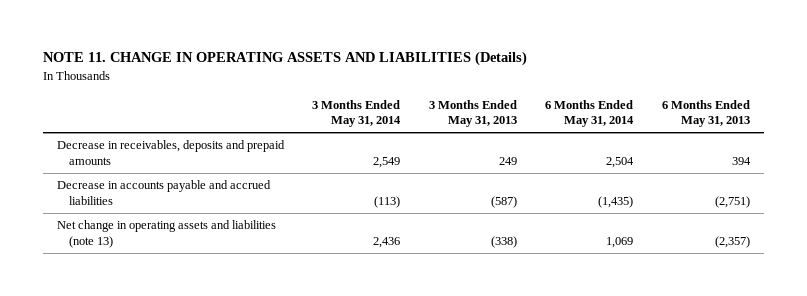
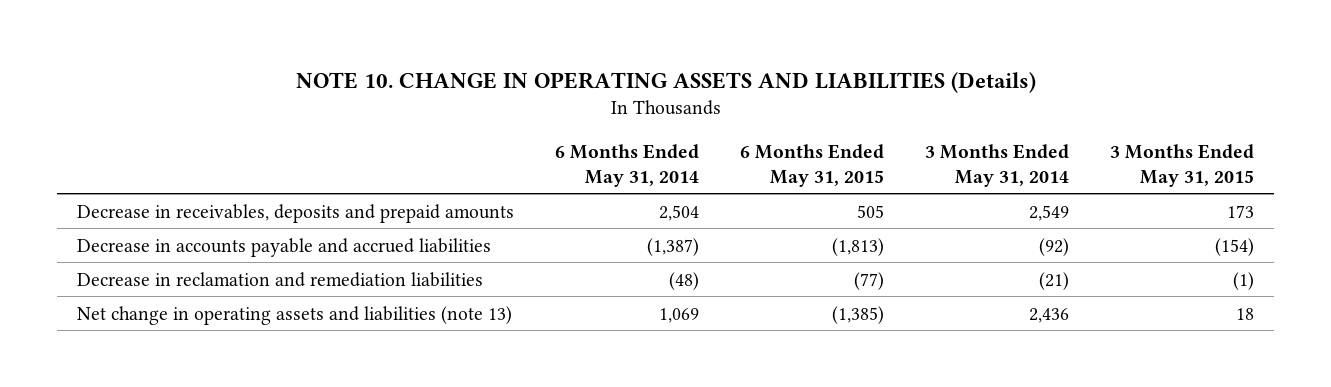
- NOTE 11. CHANGE IN OPERATING ASSETS AND LIABILITIES (Details)
+ NOTE 10. CHANGE IN OPERATING ASSETS AND LIABILITIES (Details)
- | 3 Months Ended May 31, 2014 | 3 Months Ended May 31, 2013 | 6 Months Ended May 31, 2014 | 6 Months Ended May 31, 2013
+ | 6 Months Ended May 31, 2014 | 6 Months Ended May 31, 2015 | 3 Months Ended May 31, 2014 | 3 Months Ended May 31, 2015
- Decrease in accounts payable and accrued liabilities | (113) | (587) | (1,435) | (2,751)
+ Decrease in accounts payable and accrued liabilities | (1,387) | (1,813) | (92) | (154)
+ Decrease in reclamation and remediation liabilities | (48) | (77) | (21) | (1)

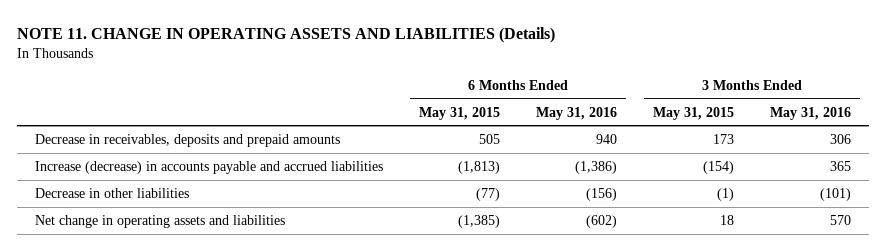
- NOTE 10. CHANGE IN OPERATING ASSETS AND LIABILITIES (Details)
+ NOTE 11. CHANGE IN OPERATING ASSETS AND LIABILITIES (Details)
- | 6 Months Ended May 31, 2014 | 6 Months Ended May 31, 2015 | 3 Months Ended May 31, 2014 | 3 Months Ended May 31, 2015
+ | 6 Months Ended May 31, 2015 | 6 Months Ended May 31, 2016 | 3 Months Ended May 31, 2015 | 3 Months Ended May 31, 2016
- Decrease in accounts payable and accrued liabilities | (1,387) | (1,813) | (92) | (154)
- Decrease in reclamation and remediation liabilities | (48) | (77) | (21) | (1)
- Net change in operating assets and liabilities (note 13) | 1,069 | (1,385) | 2,436 | 18
+ Increase (decrease) in accounts payable and accrued liabilities | (1,813) | (1,386) | (154) | 365
+ Decrease in other liabilities | (77) | (156) | (1) | (101)
+ Net change in operating assets and liabilities | (1,385) | (602) | 18 | 570

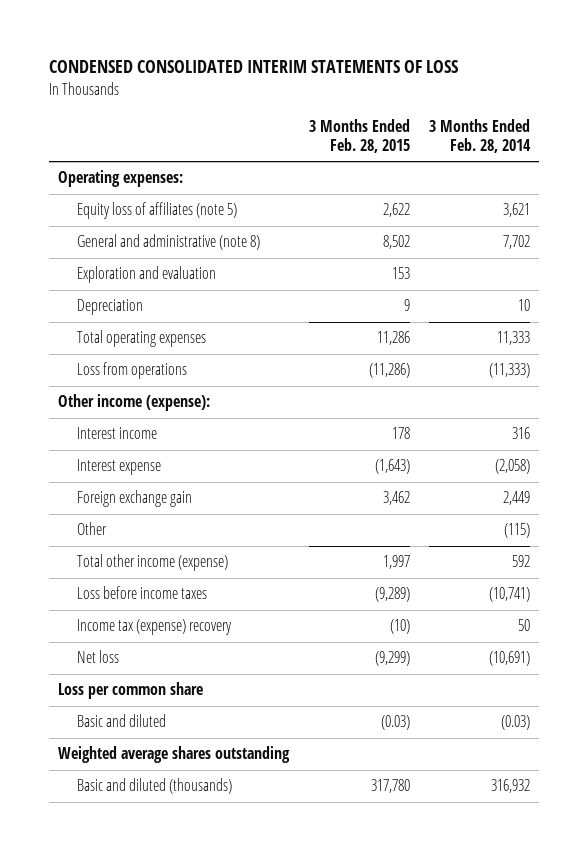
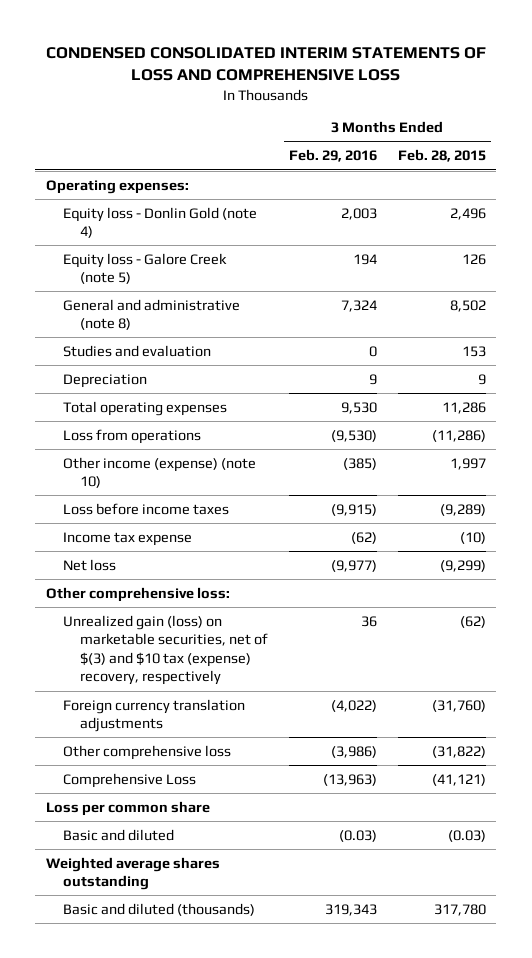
- CONDENSED CONSOLIDATED INTERIM STATEMENTS OF LOSS
+ CONDENSED CONSOLIDATED INTERIM STATEMENTS OF LOSS AND COMPREHENSIVE LOSS
- | 3 Months Ended Feb. 28, 2015 | 3 Months Ended Feb. 28, 2014
+ | 3 Months Ended Feb. 29, 2016 | 3 Months Ended Feb. 28, 2015
- Equity loss of affiliates (note 5) | 2,622 | 3,621
+ Equity loss - Donlin Gold (note 4) | 2,003 | 2,496
+ Equity loss - Galore Creek (note 5) | 194 | 126
- Exploration and evaluation | 153 |
+ Studies and evaluation | 0 | 153
- Other income (expense):
- Interest income | 178 | 316
- Interest expense | (1,643) | (2,058)
- Foreign exchange gain | 3,462 | 2,449
- Other | | (115)
- Total other income (expense) | 1,997 | 592
+ Other income (expense) (note 10) | (385) | 1,997
- Income tax (expense) recovery | (10) | 50
+ Income tax expense | (62) | (10)
+ Other comprehensive loss:
+ Unrealized gain (loss) on marketable securities, net of $(3) and $10 tax (expense) recovery, respectively | 36 | (62)
+ Foreign currency translation adjustments | (4,022) | (31,760)
+ Other comprehensive loss | (3,986) | (31,822)
+ Comprehensive Loss | (13,963) | (41,121)

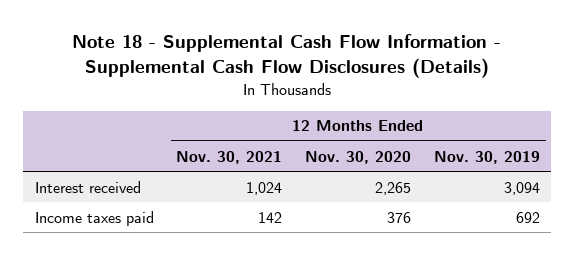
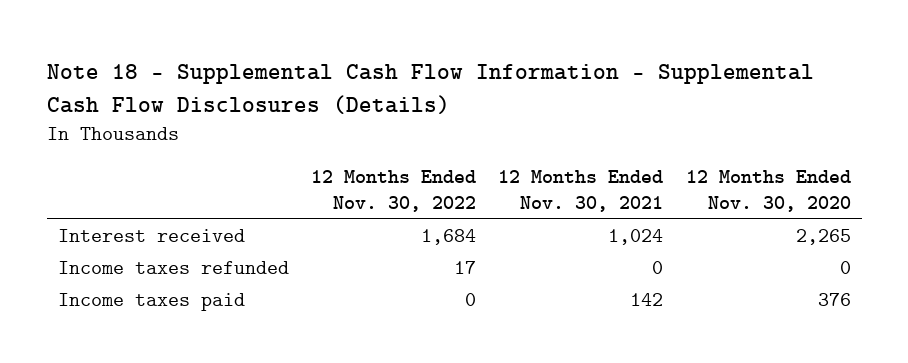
- | 12 Months Ended Nov. 30, 2021 | 12 Months Ended Nov. 30, 2020 | 12 Months Ended Nov. 30, 2019
+ | 12 Months Ended Nov. 30, 2022 | 12 Months Ended Nov. 30, 2021 | 12 Months Ended Nov. 30, 2020
+ Income taxes refunded | 17 | 0 | 0

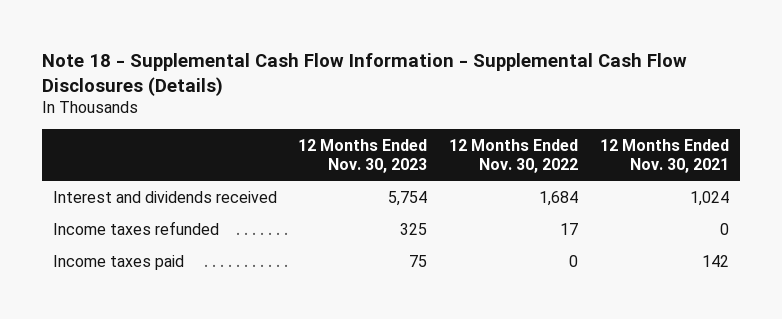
- | 12 Months Ended Nov. 30, 2022 | 12 Months Ended Nov. 30, 2021 | 12 Months Ended Nov. 30, 2020
+ | 12 Months Ended Nov. 30, 2023 | 12 Months Ended Nov. 30, 2022 | 12 Months Ended Nov. 30, 2021
- Interest received | 1,684 | 1,024 | 2,265
+ Interest and dividends received | 5,754 | 1,684 | 1,024

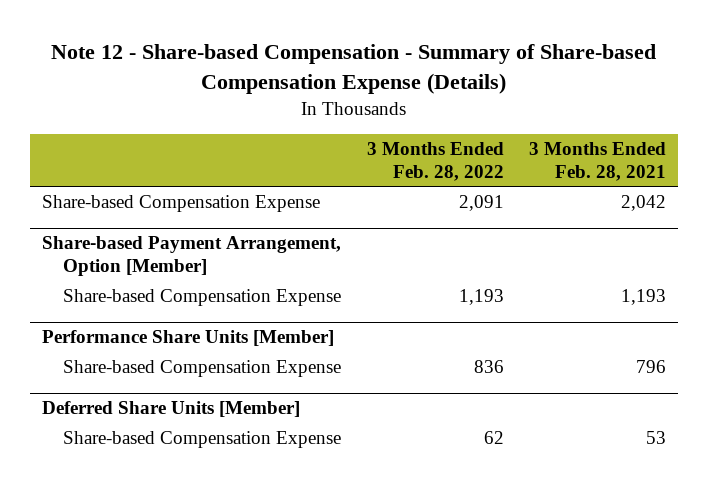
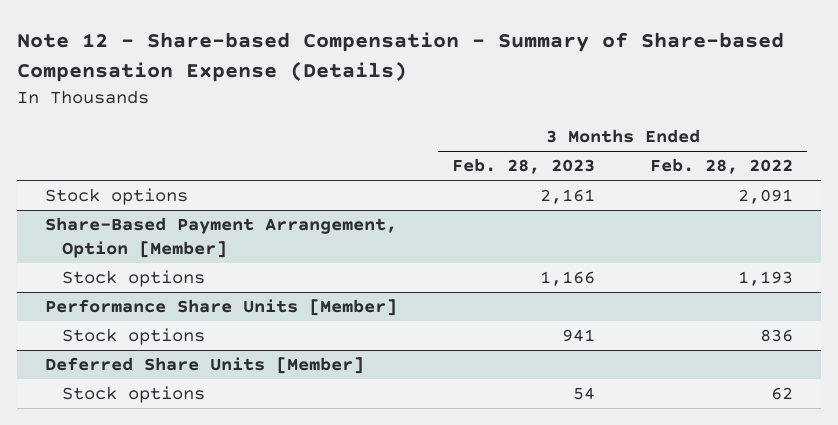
- | 3 Months Ended Feb. 28, 2022 | 3 Months Ended Feb. 28, 2021
+ | 3 Months Ended Feb. 28, 2023 | 3 Months Ended Feb. 28, 2022
- Share-based Compensation Expense | 2,091 | 2,042
- Share-based Payment Arrangement, Option [Member]
- Share-based Compensation Expense | 1,193 | 1,193
+ Stock options | 2,161 | 2,091
+ Share-Based Payment Arrangement, Option [Member]
+ Stock options | 1,166 | 1,193
@ Performance Share Units [Member]
- Share-based Compensation Expense | 836 | 796
+ Stock options | 941 | 836
@ Deferred Share Units [Member]
- Share-based Compensation Expense | 62 | 53
+ Stock options | 54 | 62

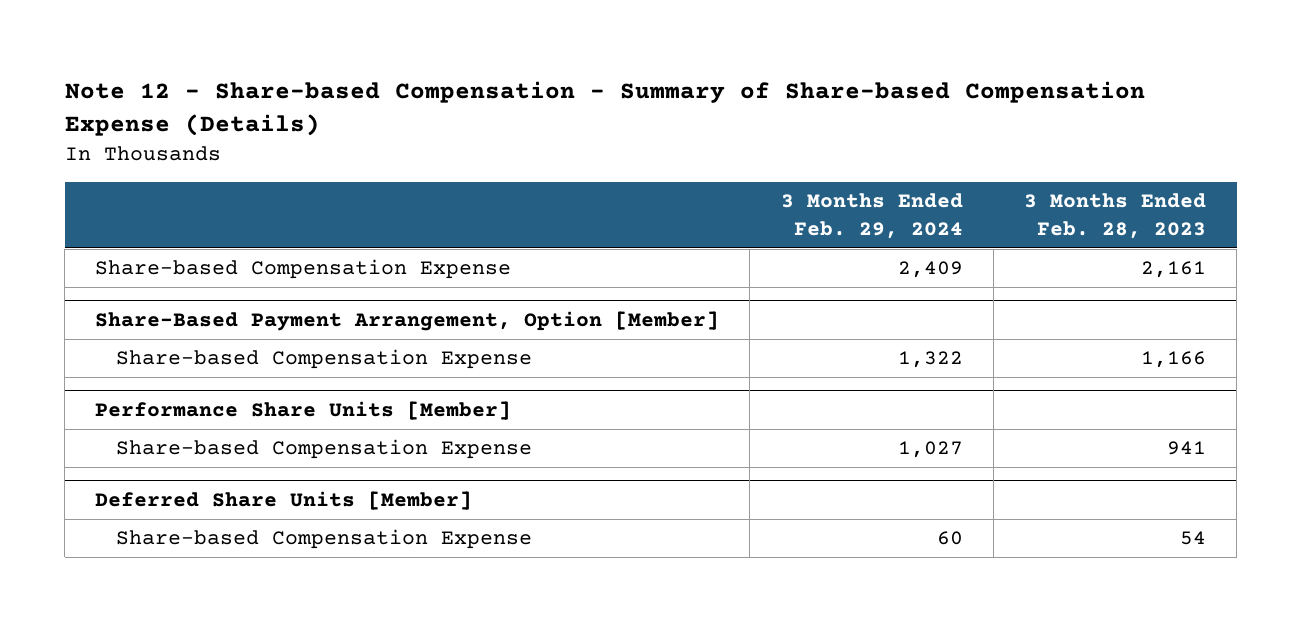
- | 3 Months Ended Feb. 28, 2023 | 3 Months Ended Feb. 28, 2022
+ | 3 Months Ended Feb. 29, 2024 | 3 Months Ended Feb. 28, 2023
- Stock options | 2,161 | 2,091
+ Share-based Compensation Expense | 2,409 | 2,161
@ Share-Based Payment Arrangement, Option [Member]
- Stock options | 1,166 | 1,193
+ Share-based Compensation Expense | 1,322 | 1,166
@ Performance Share Units [Member]
- Stock options | 941 | 836
+ Share-based Compensation Expense | 1,027 | 941
@ Deferred Share Units [Member]
- Stock options | 54 | 62
+ Share-based Compensation Expense | 60 | 54

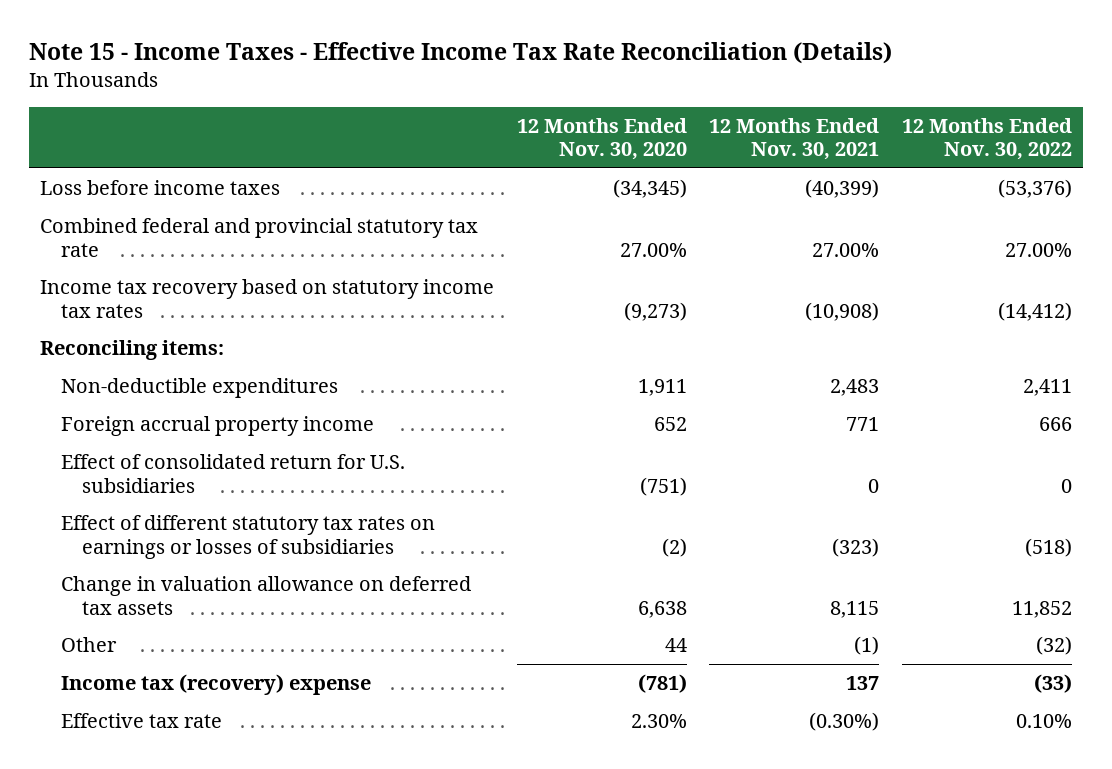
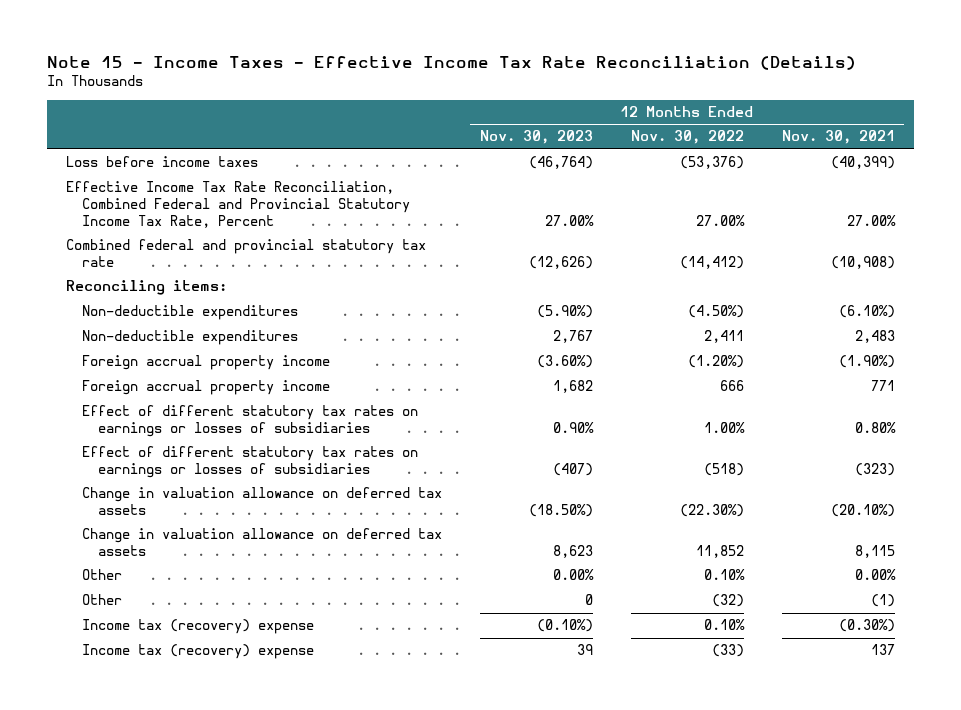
- | 12 Months Ended Nov. 30, 2020 | 12 Months Ended Nov. 30, 2021 | 12 Months Ended Nov. 30, 2022
+ | 12 Months Ended Nov. 30, 2023 | 12 Months Ended Nov. 30, 2022 | 12 Months Ended Nov. 30, 2021
- Combined federal and provincial statutory tax rate | 27.00% | 27.00% | 27.00%
- Income tax recovery based on statutory income tax rates | (9,273) | (10,908) | (14,412)
+ Effective Income Tax Rate Reconciliation, Combined Federal and Provincial Statutory Income Tax Rate, Percent | 27.00% | 27.00% | 27.00%
+ Combined federal and provincial statutory tax rate | (12,626) | (14,412) | (10,908)
+ Non-deductible expenditures | (5.90%) | (4.50%) | (6.10%)
+ Foreign accrual property income | (3.60%) | (1.20%) | (1.90%)
- Effect of consolidated return for U.S. subsidiaries | (751) | 0 | 0
+ Effect of different statutory tax rates on earnings or losses of subsidiaries | 0.90% | 1.00% | 0.80%
+ Change in valuation allowance on deferred tax assets | (18.50%) | (22.30%) | (20.10%)
+ Other | 0.00% | 0.10% | 0.00%
+ Income tax (recovery) expense | (0.10%) | 0.10% | (0.30%)
- Effective tax rate | 2.30% | (0.30%) | 0.10%

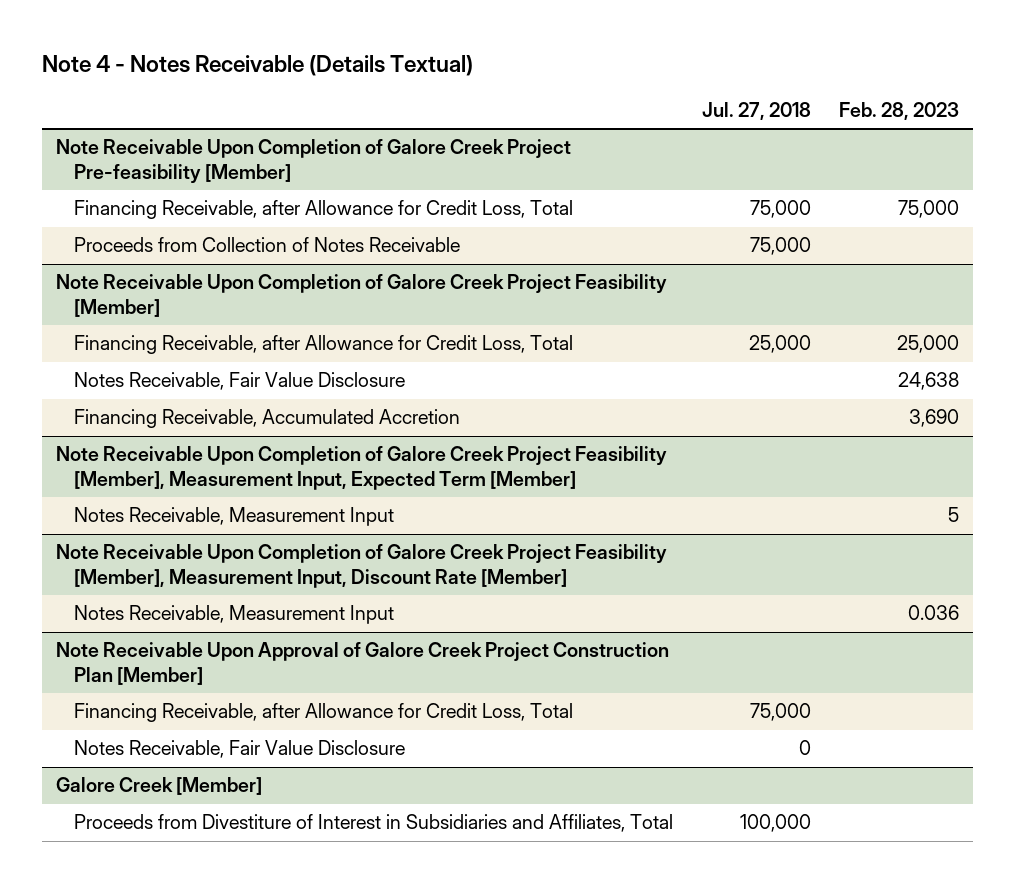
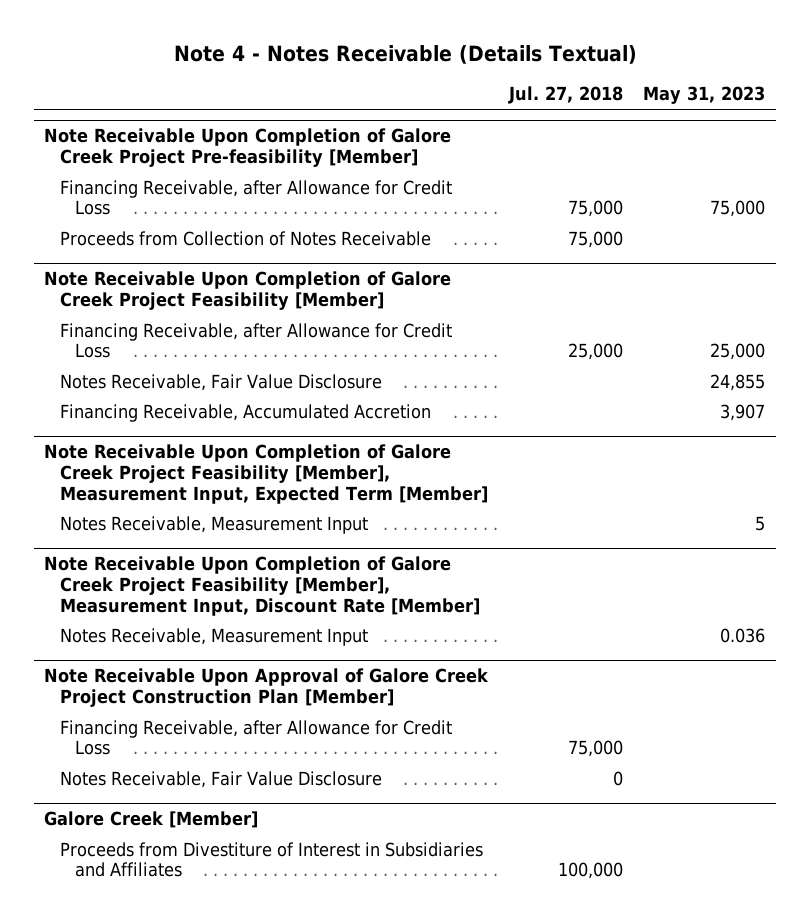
- | Jul. 27, 2018 | Feb. 28, 2023
+ | Jul. 27, 2018 | May 31, 2023
@ Note Receivable Upon Completion of Galore Creek Project Pre-feasibility [Member]
- Financing Receivable, after Allowance for Credit Loss, Total | 75,000 | 75,000
+ Financing Receivable, after Allowance for Credit Loss | 75,000 | 75,000
@ Note Receivable Upon Completion of Galore Creek Project Feasibility [Member]
- Financing Receivable, after Allowance for Credit Loss, Total | 25,000 | 25,000
+ Financing Receivable, after Allowance for Credit Loss | 25,000 | 25,000
@ Note Receivable Upon Approval of Galore Creek Project Construction Plan [Member]
- Financing Receivable, after Allowance for Credit Loss, Total | 75,000 |
+ Financing Receivable, after Allowance for Credit Loss | 75,000 |
@ Galore Creek [Member]
- Proceeds from Divestiture of Interest in Subsidiaries and Affiliates, Total | 100,000 |
+ Proceeds from Divestiture of Interest in Subsidiaries and Affiliates | 100,000 |

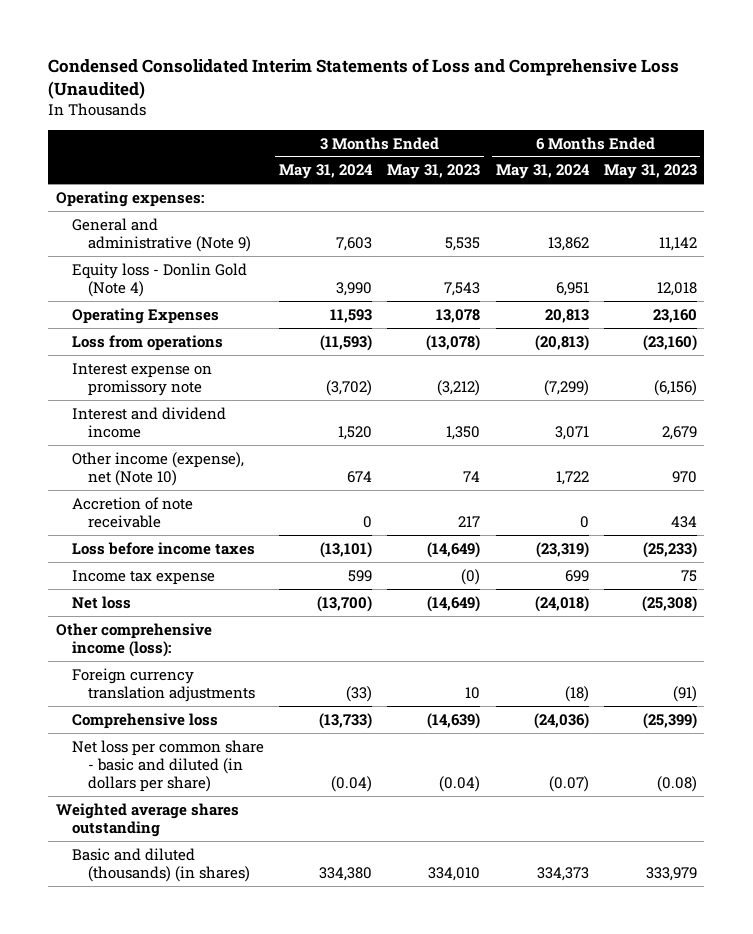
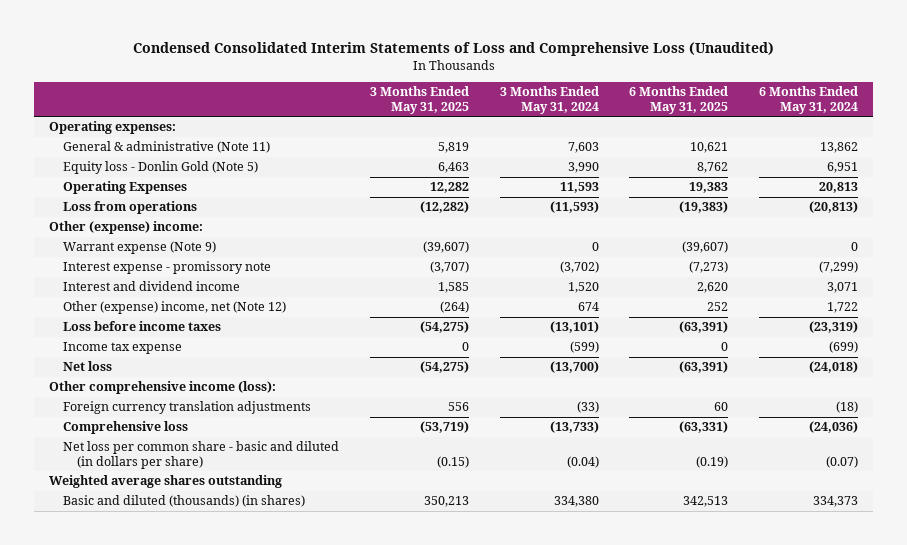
- | 3 Months Ended May 31, 2024 | 3 Months Ended May 31, 2023 | 6 Months Ended May 31, 2024 | 6 Months Ended May 31, 2023
+ | 3 Months Ended May 31, 2025 | 3 Months Ended May 31, 2024 | 6 Months Ended May 31, 2025 | 6 Months Ended May 31, 2024
- General and administrative (Note 9) | 7,603 | 5,535 | 13,862 | 11,142
- Equity loss - Donlin Gold (Note 4) | 3,990 | 7,543 | 6,951 | 12,018
+ General & administrative (Note 11) | 5,819 | 7,603 | 10,621 | 13,862
+ Equity loss - Donlin Gold (Note 5) | 6,463 | 3,990 | 8,762 | 6,951
- Interest expense on promissory note | (3,702) | (3,212) | (7,299) | (6,156)
+ Other (expense) income:
+ Warrant expense (Note 9) | (39,607) | 0 | (39,607) | 0
+ Interest expense - promissory note | (3,707) | (3,702) | (7,273) | (7,299)
- Other income (expense), net (Note 10) | 674 | 74 | 1,722 | 970
- Accretion of note receivable | 0 | 217 | 0 | 434
+ Other (expense) income, net (Note 12) | (264) | 674 | 252 | 1,722
- Income tax expense | 599 | (0) | 699 | 75
+ Income tax expense | 0 | (599) | 0 | (699)

